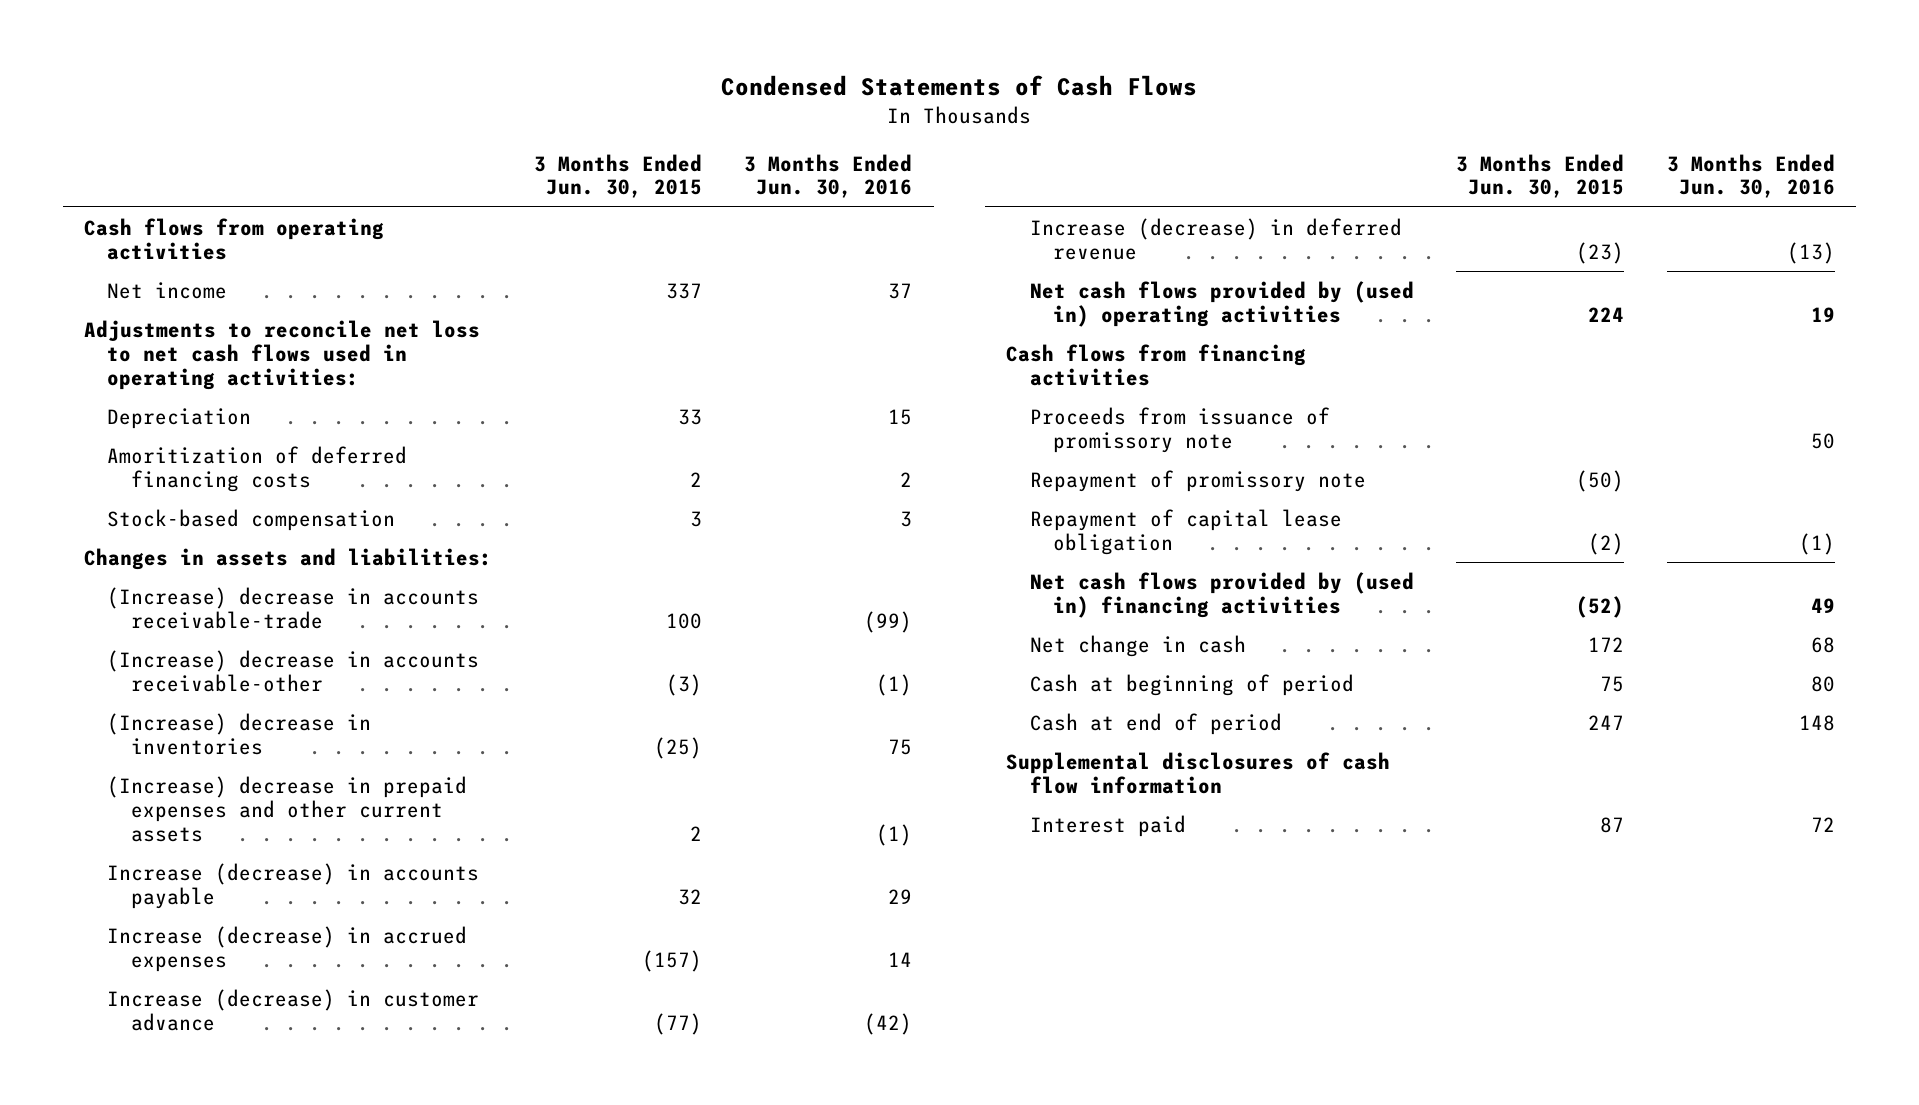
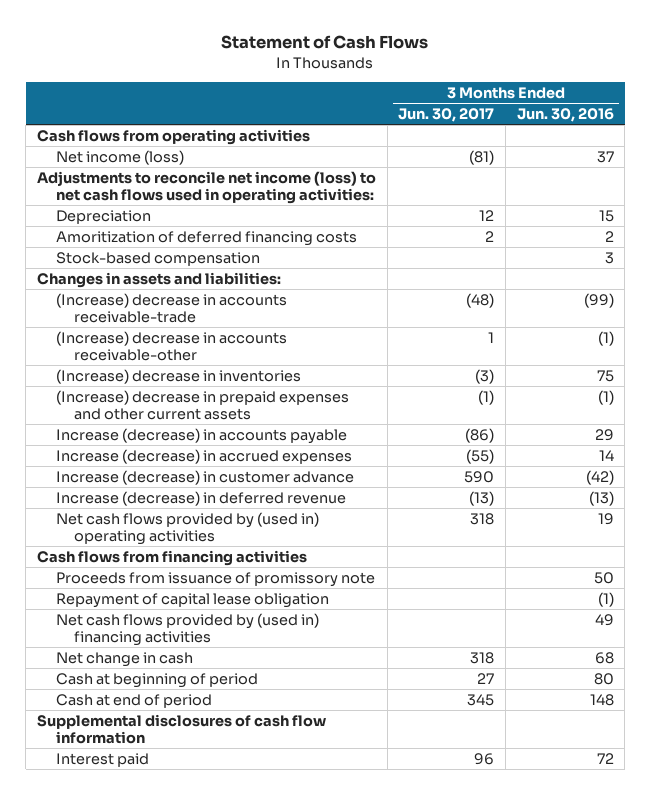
- Condensed Statements of Cash Flows
+ Statement of Cash Flows
- | 3 Months Ended Jun. 30, 2015 | 3 Months Ended Jun. 30, 2016
+ | 3 Months Ended Jun. 30, 2017 | 3 Months Ended Jun. 30, 2016
- Net income | 337 | 37
- Adjustments to reconcile net loss to net cash flows used in operating activities:
+ Net income (loss) | (81) | 37
+ Adjustments to reconcile net income (loss) to net cash flows used in operating activities:
- Repayment of promissory note | (50) |

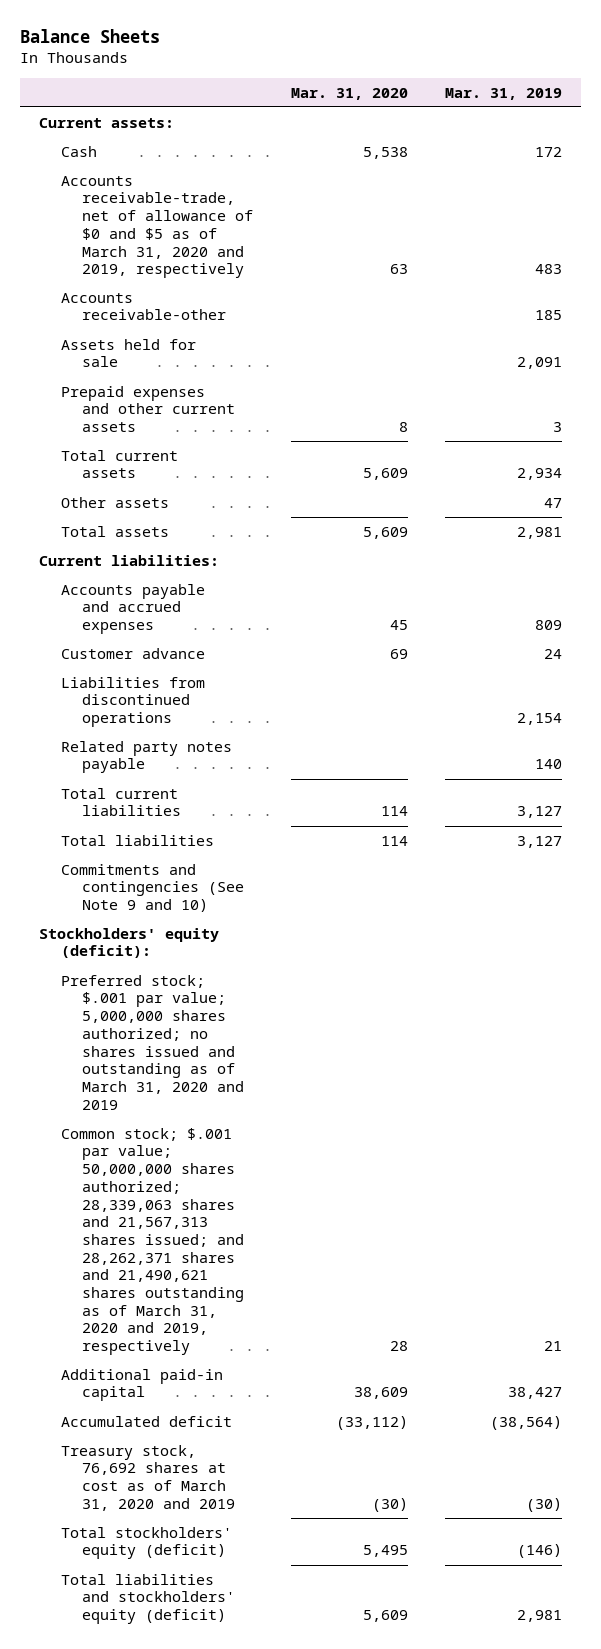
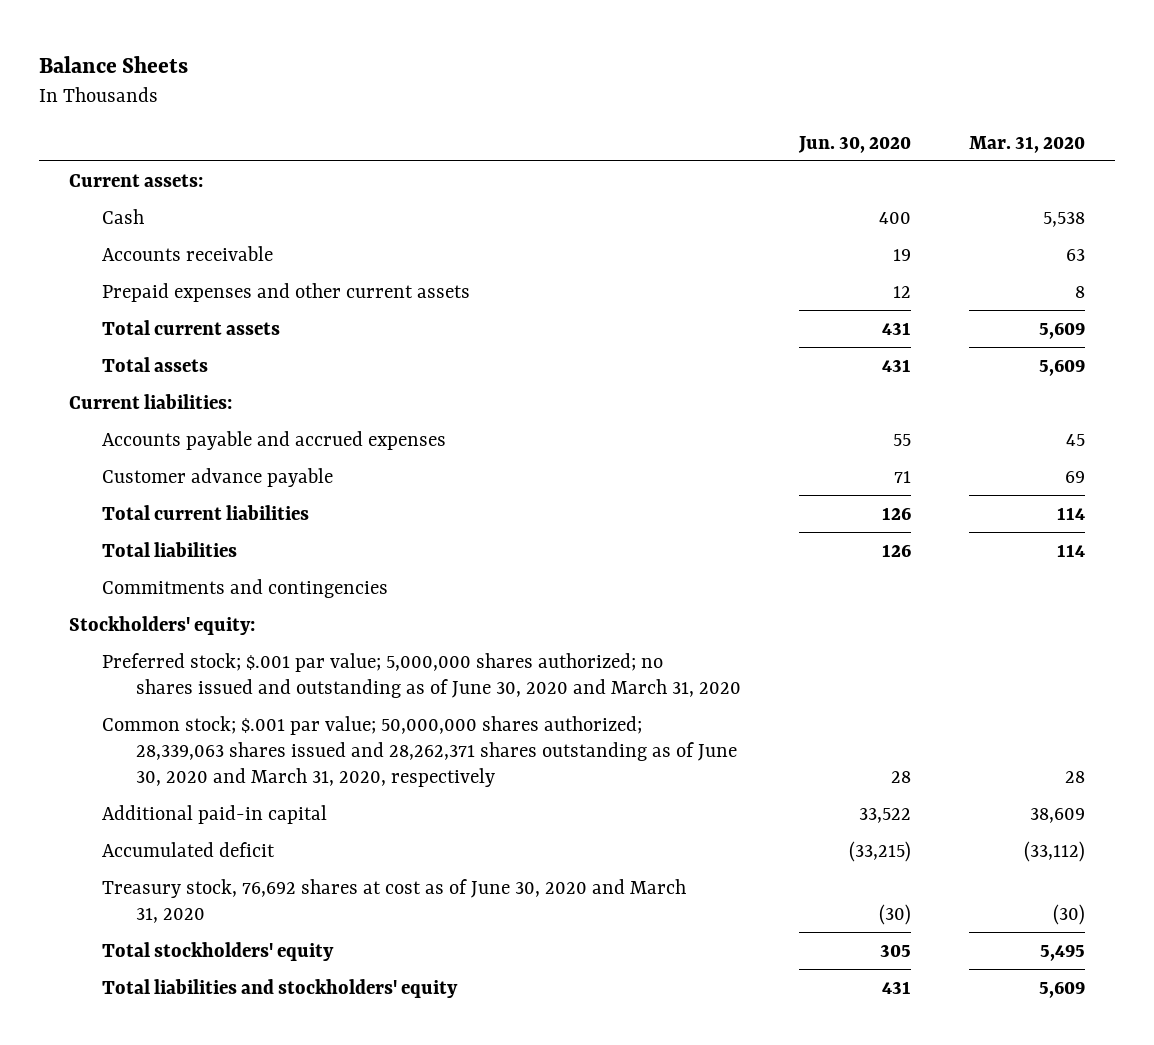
- | Mar. 31, 2020 | Mar. 31, 2019
+ | Jun. 30, 2020 | Mar. 31, 2020
- Accounts receivable-trade, net of allowance of $0 and $5 as of March 31, 2020 and 2019, respectively | 63 | 483
- Accounts receivable-other | | 185
- Assets held for sale | | 2,091
+ Accounts receivable | 19 | 63
- Other assets | | 47
- Customer advance | 69 | 24
- Liabilities from discontinued operations | | 2,154
- Related party notes payable | | 140
+ Customer advance payable | 71 | 69
- Commitments and contingencies (See Note 9 and 10)
- Stockholders' equity (deficit):
- Preferred stock; $.001 par value; 5,000,000 shares authorized; no shares issued and outstanding as of March 31, 2020 and 2019
- Common stock; $.001 par value; 50,000,000 shares authorized; 28,339,063 shares and 21,567,313 shares issued; and 28,262,371 shares and 21,490,621 shares outstanding as of March 31, 2020 and 2019, respectively | 28 | 21
+ Commitments and contingencies
+ Stockholders' equity:
+ Preferred stock; $.001 par value; 5,000,000 shares authorized; no shares issued and outstanding as of June 30, 2020 and March 31, 2020
+ Common stock; $.001 par value; 50,000,000 shares authorized; 28,339,063 shares issued and 28,262,371 shares outstanding as of June 30, 2020 and March 31, 2020, respectively | 28 | 28
- Treasury stock, 76,692 shares at cost as of March 31, 2020 and 2019 | (30) | (30)
- Total stockholders' equity (deficit) | 5,495 | (146)
- Total liabilities and stockholders' equity (deficit) | 5,609 | 2,981
+ Treasury stock, 76,692 shares at cost as of June 30, 2020 and March 31, 2020 | (30) | (30)
+ Total stockholders' equity | 305 | 5,495
+ Total liabilities and stockholders' equity | 431 | 5,609

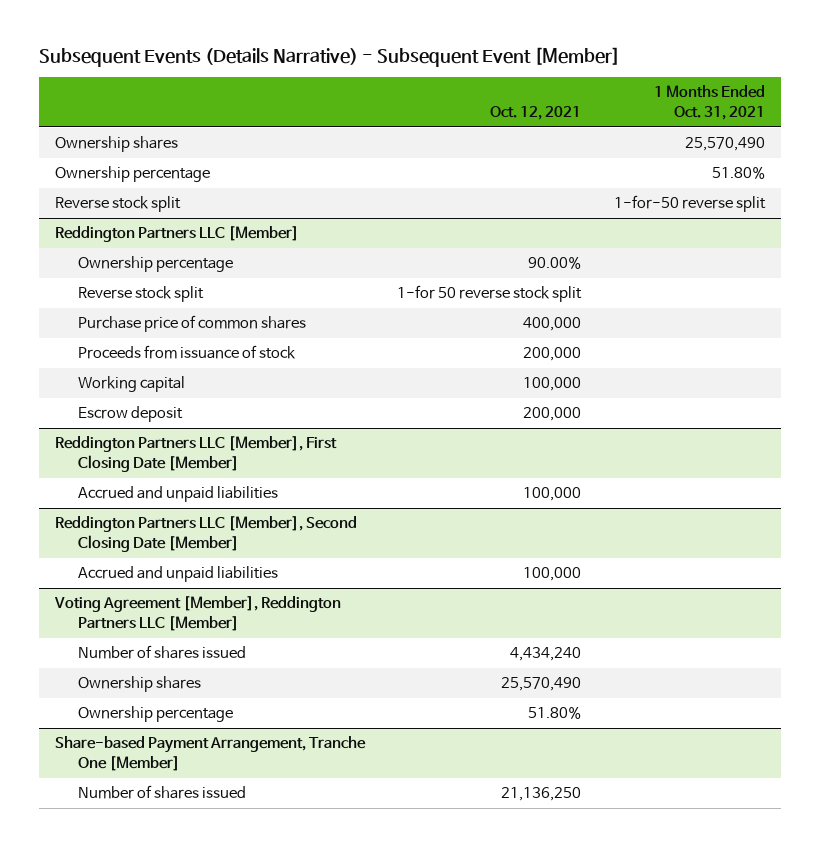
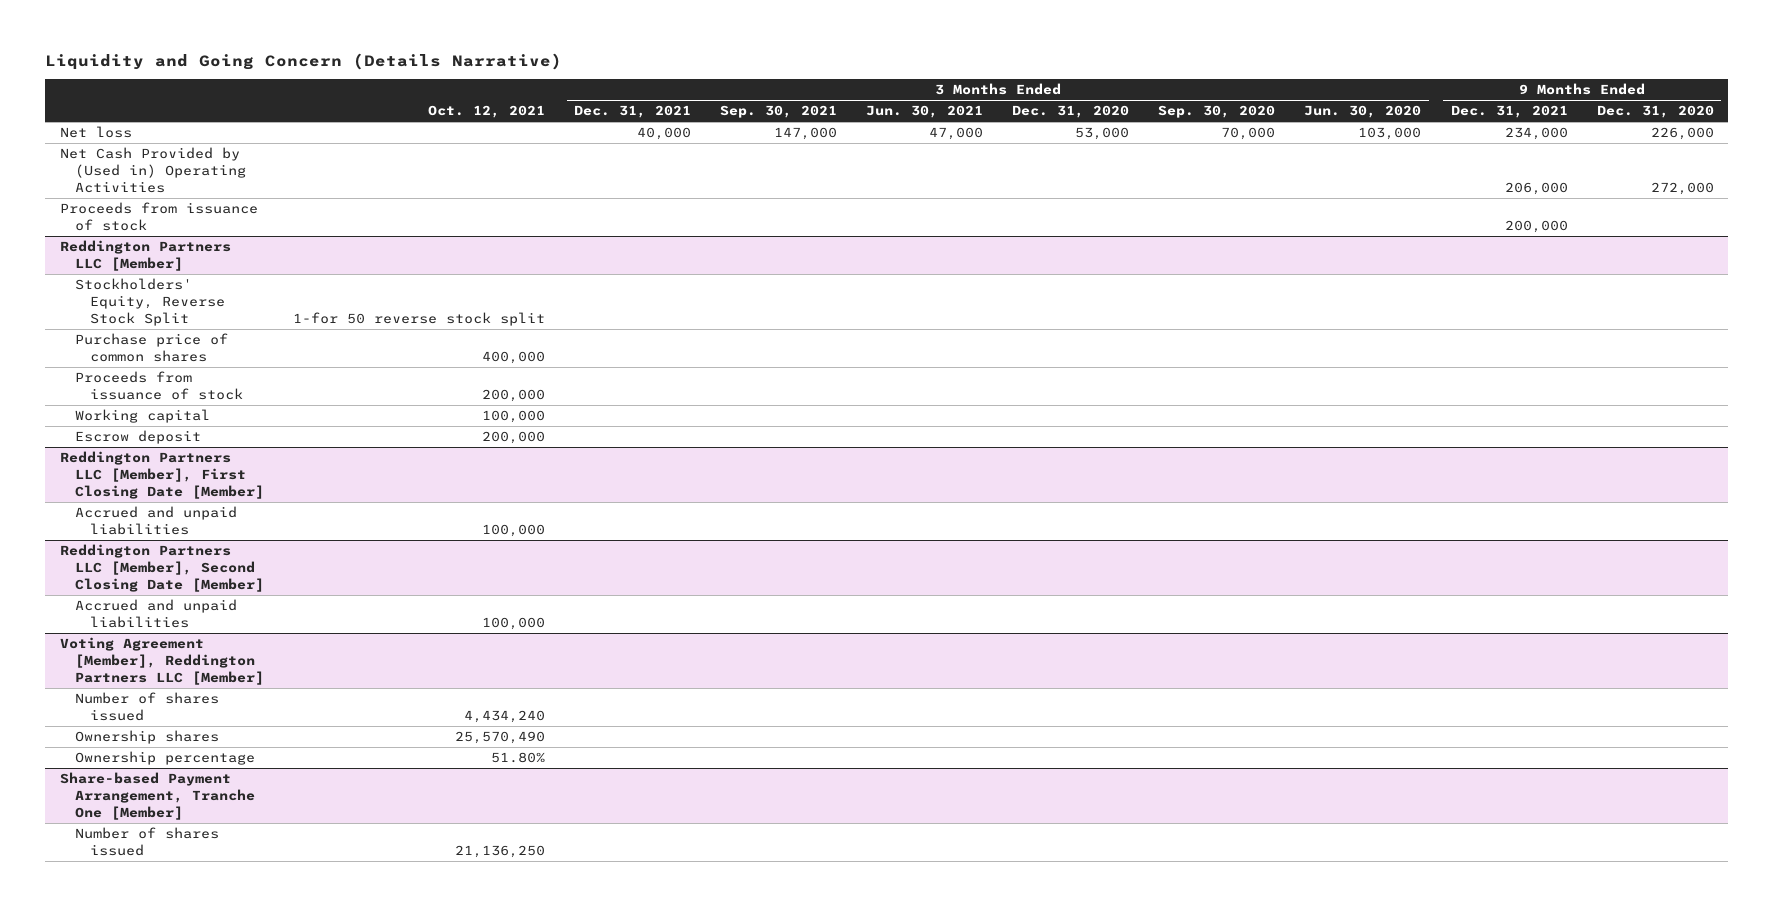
- Subsequent Events (Details Narrative) - Subsequent Event [Member]
+ Liquidity and Going Concern (Details Narrative)
- | Oct. 12, 2021 | 1 Months Ended Oct. 31, 2021
+ | Oct. 12, 2021 | 3 Months Ended Dec. 31, 2021 | 3 Months Ended Sep. 30, 2021 | 3 Months Ended Jun. 30, 2021 | 3 Months Ended Dec. 31, 2020 | 3 Months Ended Sep. 30, 2020 | 3 Months Ended Jun. 30, 2020 | 9 Months Ended Dec. 31, 2021 | 9 Months Ended Dec. 31, 2020
- Ownership shares | | 25,570,490
- Ownership percentage | | 51.80%
- Reverse stock split | | 1-for-50 reverse split
+ Net loss | | 40,000 | 147,000 | 47,000 | 53,000 | 70,000 | 103,000 | 234,000 | 226,000
+ Net Cash Provided by (Used in) Operating Activities | | | | | | | | 206,000 | 272,000
+ Proceeds from issuance of stock | | | | | | | | 200,000 |
@ Reddington Partners LLC [Member]
- Ownership percentage | 90.00% |
- Reverse stock split | 1-for 50 reverse stock split |
+ Stockholders' Equity, Reverse Stock Split | 1-for 50 reverse stock split | | | | | | | |

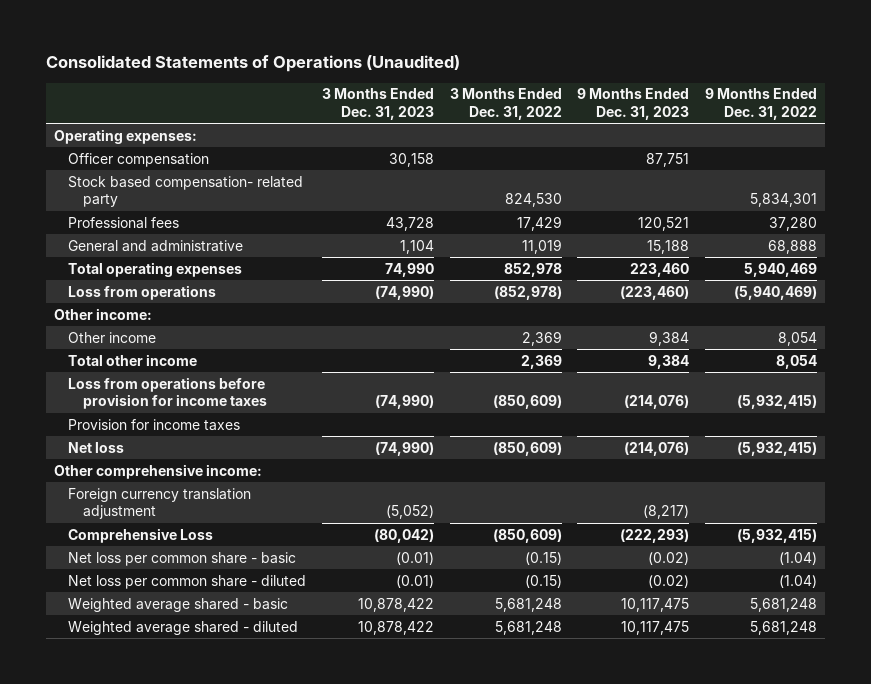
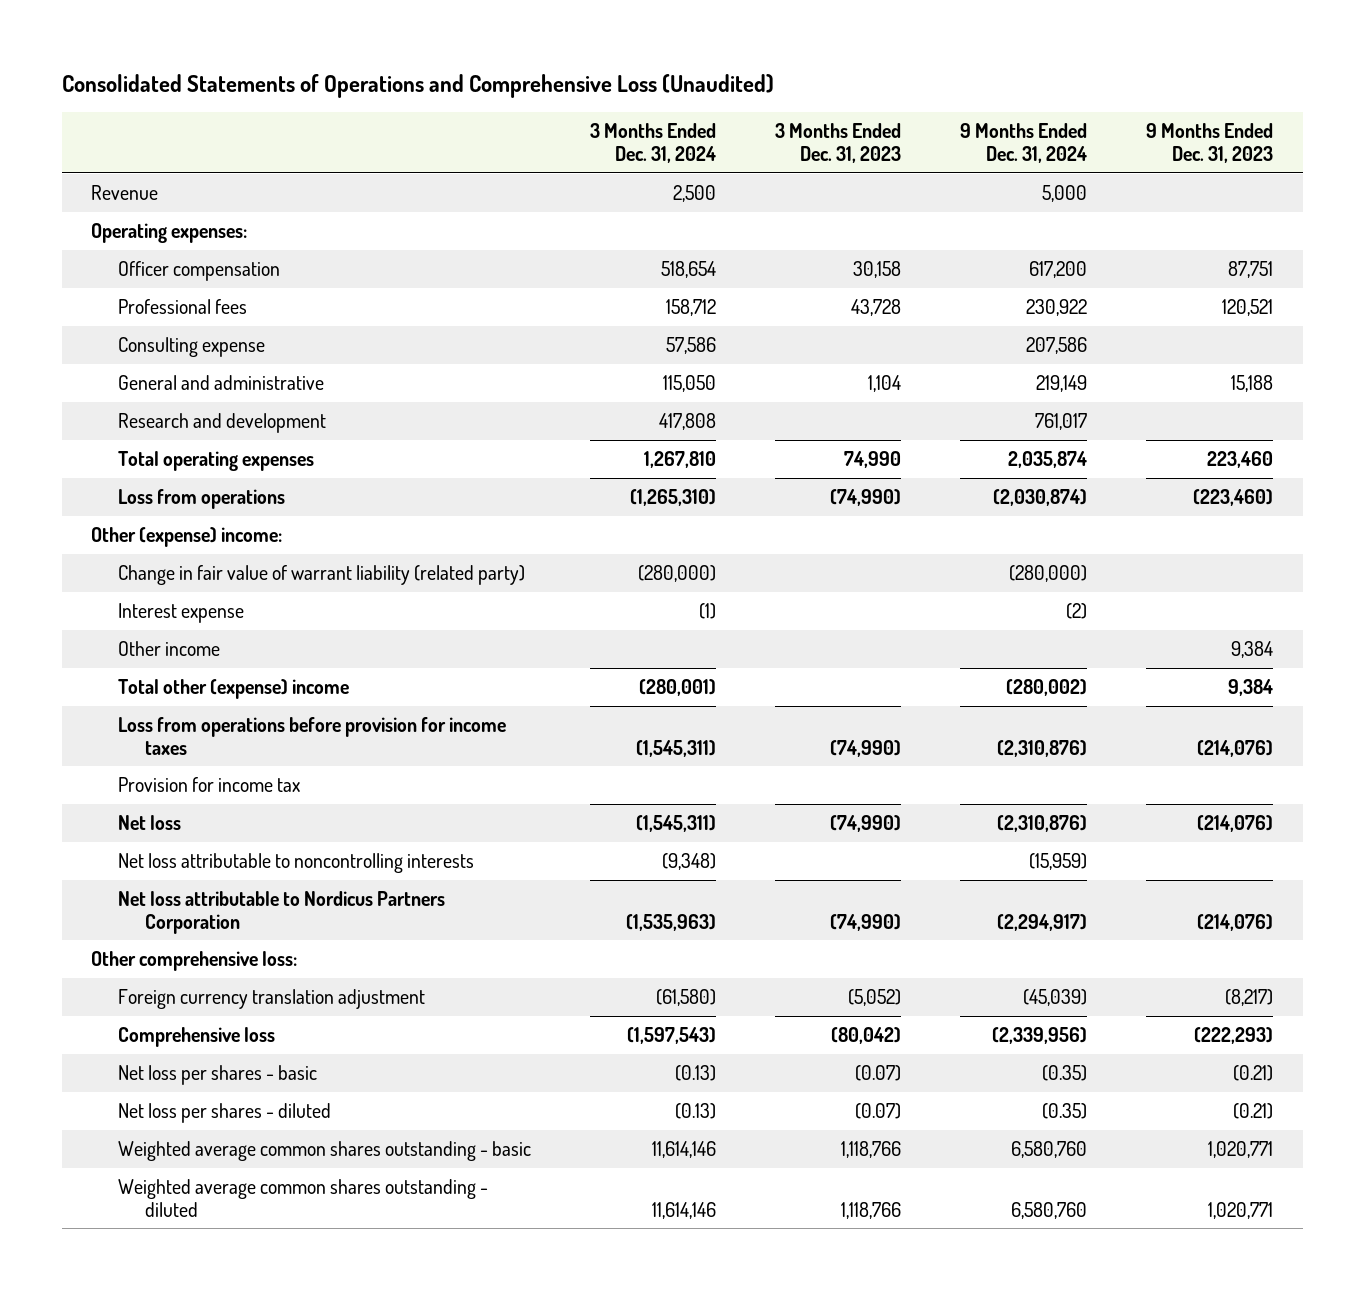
- Consolidated Statements of Operations (Unaudited)
+ Consolidated Statements of Operations and Comprehensive Loss (Unaudited)
- | 3 Months Ended Dec. 31, 2023 | 3 Months Ended Dec. 31, 2022 | 9 Months Ended Dec. 31, 2023 | 9 Months Ended Dec. 31, 2022
+ | 3 Months Ended Dec. 31, 2024 | 3 Months Ended Dec. 31, 2023 | 9 Months Ended Dec. 31, 2024 | 9 Months Ended Dec. 31, 2023
+ Revenue | 2,500 | | 5,000 |
- Stock based compensation- related party | | 824,530 | | 5,834,301
+ Consulting expense | 57,586 | | 207,586 |
+ Research and development | 417,808 | | 761,017 |
- Other income:
+ Other (expense) income:
+ Change in fair value of warrant liability (related party) | (280,000) | | (280,000) |
+ Interest expense | (1) | | (2) |
- Total other income | | 2,369 | 9,384 | 8,054
+ Total other (expense) income | (280,001) | | (280,002) | 9,384
- Provision for income taxes
+ Provision for income tax
- Other comprehensive income:
+ Net loss attributable to noncontrolling interests | (9,348) | | (15,959) |
+ Net loss attributable to Nordicus Partners Corporation | (1,535,963) | (74,990) | (2,294,917) | (214,076)
+ Other comprehensive loss:
- Comprehensive Loss | (80,042) | (850,609) | (222,293) | (5,932,415)
- Net loss per common share - basic | (0.01) | (0.15) | (0.02) | (1.04)
- Net loss per common share - diluted | (0.01) | (0.15) | (0.02) | (1.04)
- Weighted average shared - basic | 10,878,422 | 5,681,248 | 10,117,475 | 5,681,248
- Weighted average shared - diluted | 10,878,422 | 5,681,248 | 10,117,475 | 5,681,248
+ Comprehensive loss | (1,597,543) | (80,042) | (2,339,956) | (222,293)
+ Net loss per shares - basic | (0.13) | (0.07) | (0.35) | (0.21)
+ Net loss per shares - diluted | (0.13) | (0.07) | (0.35) | (0.21)
+ Weighted average common shares outstanding - basic | 11,614,146 | 1,118,766 | 6,580,760 | 1,020,771
+ Weighted average common shares outstanding - diluted | 11,614,146 | 1,118,766 | 6,580,760 | 1,020,771

